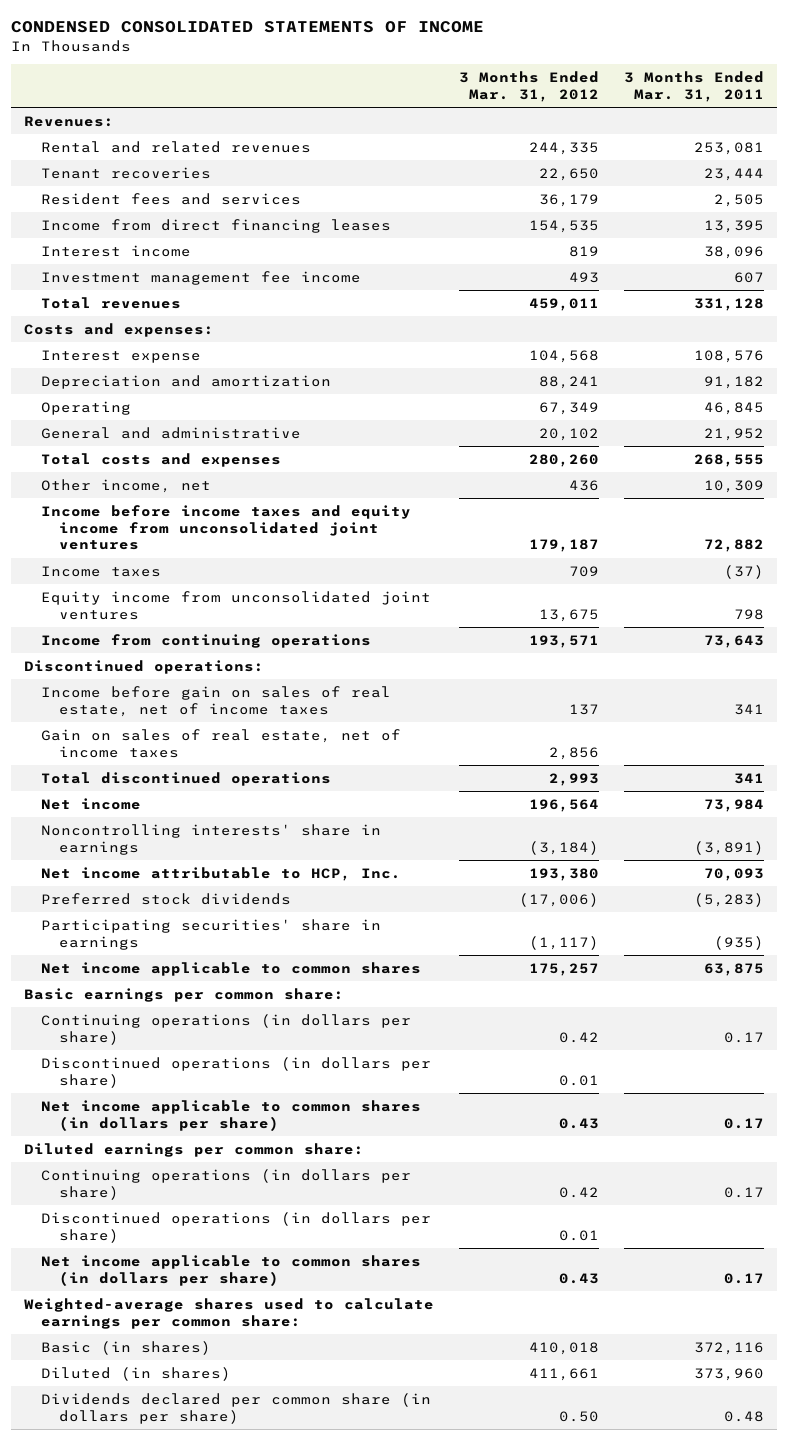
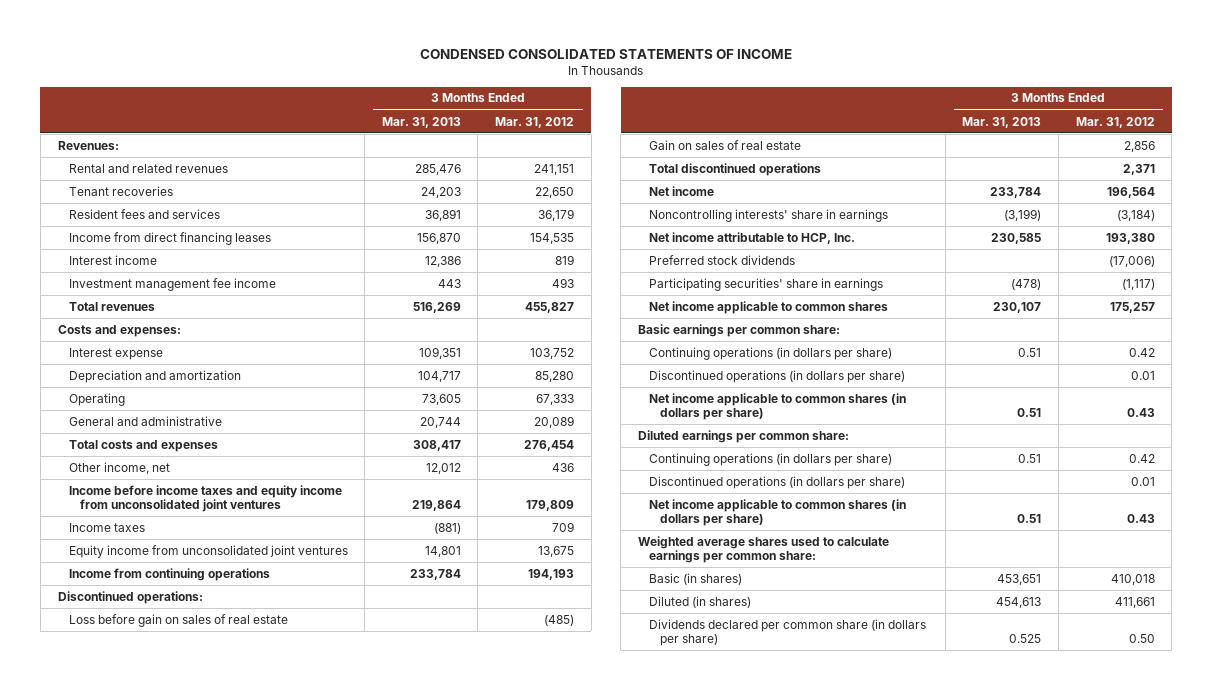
- | 3 Months Ended Mar. 31, 2012 | 3 Months Ended Mar. 31, 2011
+ | 3 Months Ended Mar. 31, 2013 | 3 Months Ended Mar. 31, 2012
- Rental and related revenues | 244,335 | 253,081
+ Rental and related revenues | 285,476 | 241,151
- Total revenues | 459,011 | 331,128
+ Total revenues | 516,269 | 455,827
- Interest expense | 104,568 | 108,576
- Depreciation and amortization | 88,241 | 91,182
- Operating | 67,349 | 46,845
- General and administrative | 20,102 | 21,952
- Total costs and expenses | 280,260 | 268,555
+ Interest expense | 109,351 | 103,752
+ Depreciation and amortization | 104,717 | 85,280
+ Operating | 73,605 | 67,333
+ General and administrative | 20,744 | 20,089
+ Total costs and expenses | 308,417 | 276,454
- Income before income taxes and equity income from unconsolidated joint ventures | 179,187 | 72,882
+ Income before income taxes and equity income from unconsolidated joint ventures | 219,864 | 179,809
- Income from continuing operations | 193,571 | 73,643
+ Income from continuing operations | 233,784 | 194,193
- Income before gain on sales of real estate, net of income taxes | 137 | 341
- Gain on sales of real estate, net of income taxes | 2,856 |
- Total discontinued operations | 2,993 | 341
+ Loss before gain on sales of real estate | | (485)
+ Gain on sales of real estate | | 2,856
+ Total discontinued operations | | 2,371
- Weighted-average shares used to calculate earnings per common share:
+ Weighted average shares used to calculate earnings per common share:

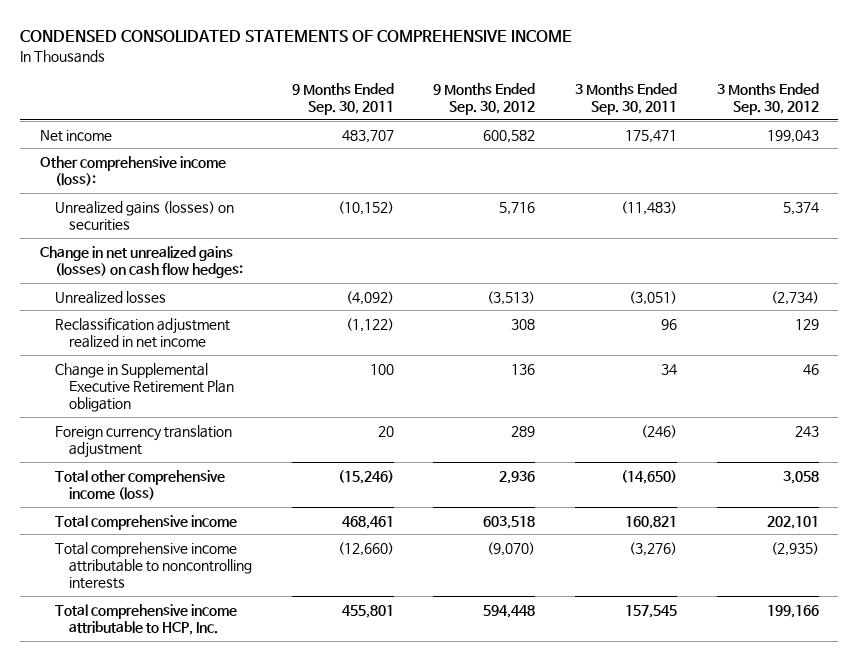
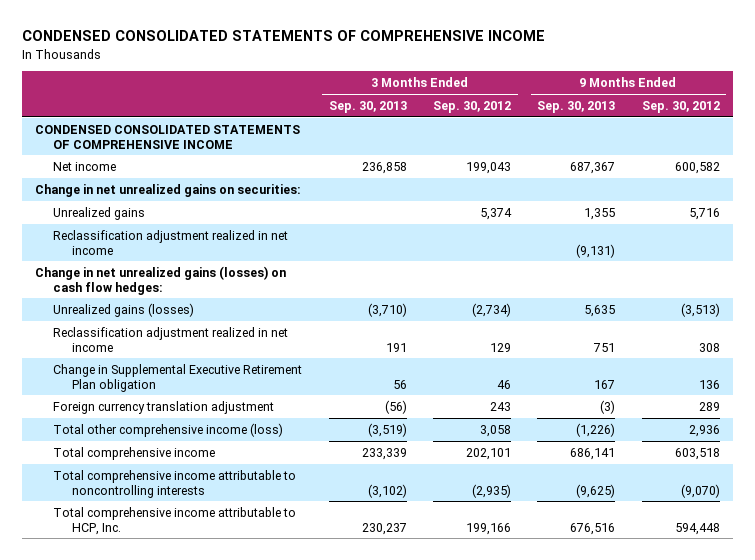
- | 9 Months Ended Sep. 30, 2011 | 9 Months Ended Sep. 30, 2012 | 3 Months Ended Sep. 30, 2011 | 3 Months Ended Sep. 30, 2012
+ | 3 Months Ended Sep. 30, 2013 | 3 Months Ended Sep. 30, 2012 | 9 Months Ended Sep. 30, 2013 | 9 Months Ended Sep. 30, 2012
+ CONDENSED CONSOLIDATED STATEMENTS OF COMPREHENSIVE INCOME
- Other comprehensive income (loss):
- Unrealized gains (losses) on securities | (10,152) | 5,716 | (11,483) | 5,374
+ Change in net unrealized gains on securities:
+ Unrealized gains | | 5,374 | 1,355 | 5,716
+ Reclassification adjustment realized in net income | | | (9,131) |
- Unrealized losses | (4,092) | (3,513) | (3,051) | (2,734)
+ Unrealized gains (losses) | (3,710) | (2,734) | 5,635 | (3,513)

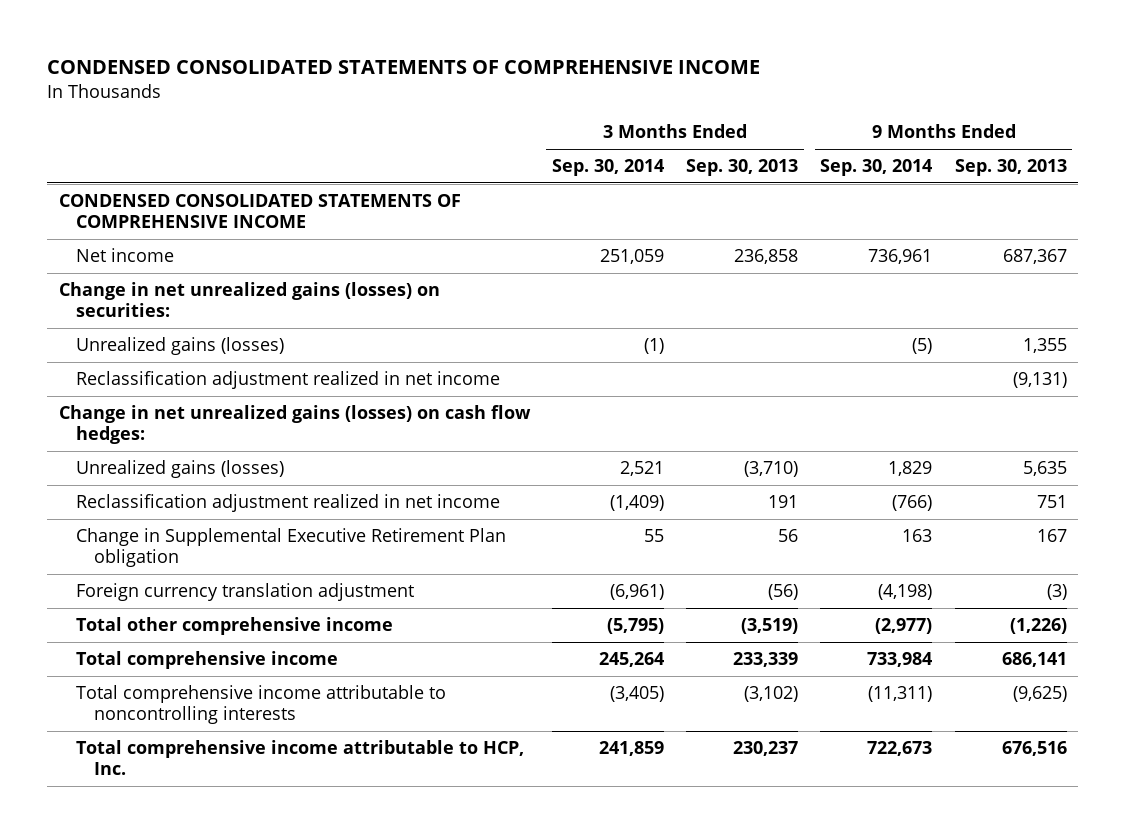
- | 3 Months Ended Sep. 30, 2013 | 3 Months Ended Sep. 30, 2012 | 9 Months Ended Sep. 30, 2013 | 9 Months Ended Sep. 30, 2012
+ | 3 Months Ended Sep. 30, 2014 | 3 Months Ended Sep. 30, 2013 | 9 Months Ended Sep. 30, 2014 | 9 Months Ended Sep. 30, 2013
- Change in net unrealized gains on securities:
- Unrealized gains | | 5,374 | 1,355 | 5,716
+ Change in net unrealized gains (losses) on securities:
+ Unrealized gains (losses) | (1) | | (5) | 1,355
- Total other comprehensive income (loss) | (3,519) | 3,058 | (1,226) | 2,936
+ Total other comprehensive income | (5,795) | (3,519) | (2,977) | (1,226)

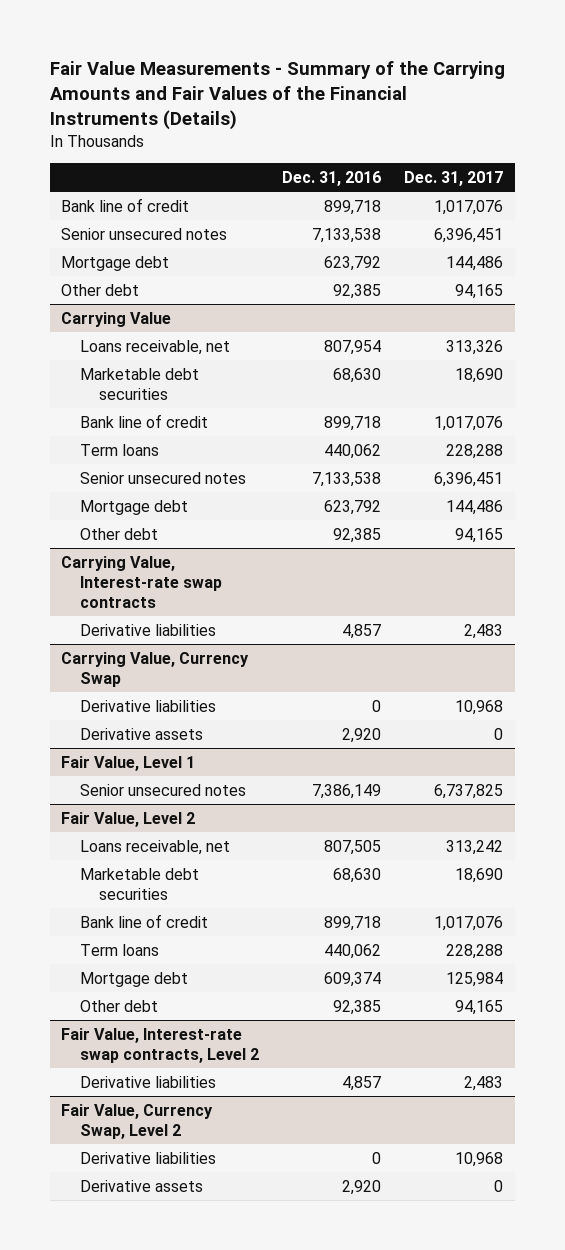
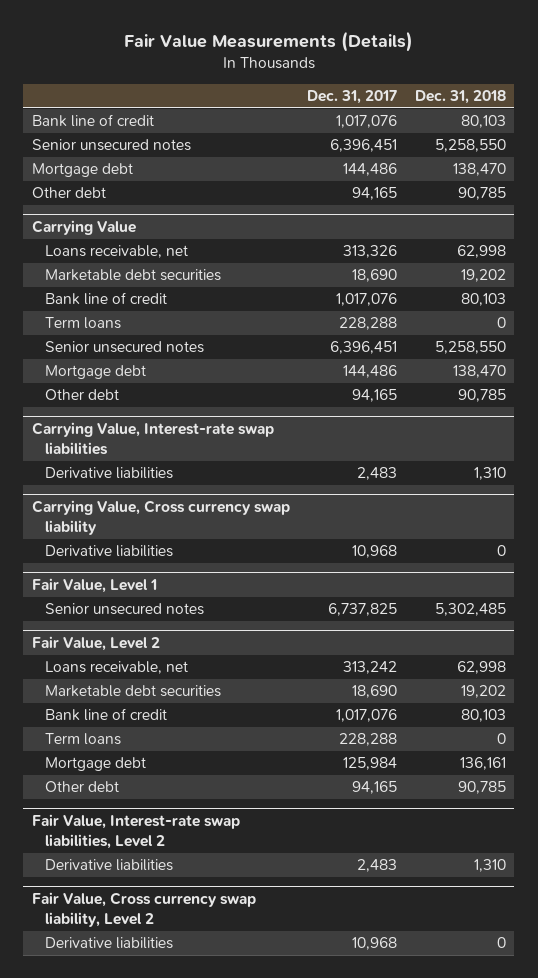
- Fair Value Measurements - Summary of the Carrying Amounts and Fair Values of the Financial Instruments (Details)
+ Fair Value Measurements (Details)
- | Dec. 31, 2016 | Dec. 31, 2017
+ | Dec. 31, 2017 | Dec. 31, 2018
- Carrying Value, Interest-rate swap contracts
+ Carrying Value, Interest-rate swap liabilities
- Carrying Value, Currency Swap
+ Carrying Value, Cross currency swap liability
- Derivative assets | 2,920 | 0
- Fair Value, Interest-rate swap contracts, Level 2
+ Fair Value, Interest-rate swap liabilities, Level 2
- Fair Value, Currency Swap, Level 2
+ Fair Value, Cross currency swap liability, Level 2
- Derivative assets | 2,920 | 0

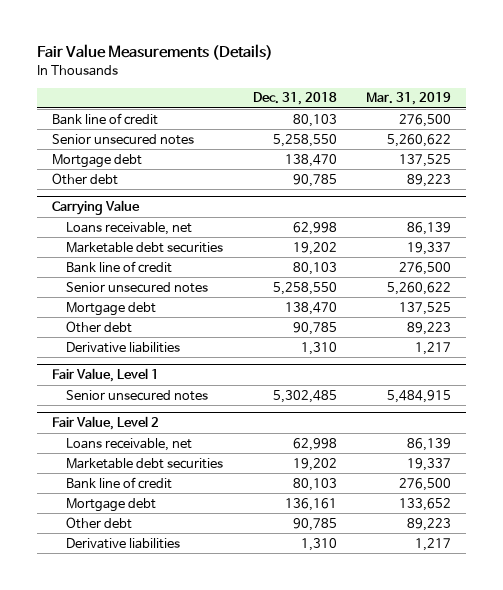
- | Dec. 31, 2017 | Dec. 31, 2018
+ | Dec. 31, 2018 | Mar. 31, 2019
@ Carrying Value
- Term loans | 228,288 | 0
- Carrying Value, Interest-rate swap liabilities
- Carrying Value, Cross currency swap liability
- Derivative liabilities | 10,968 | 0
@ Fair Value, Level 2
- Term loans | 228,288 | 0
- Fair Value, Interest-rate swap liabilities, Level 2
- Fair Value, Cross currency swap liability, Level 2
- Derivative liabilities | 10,968 | 0

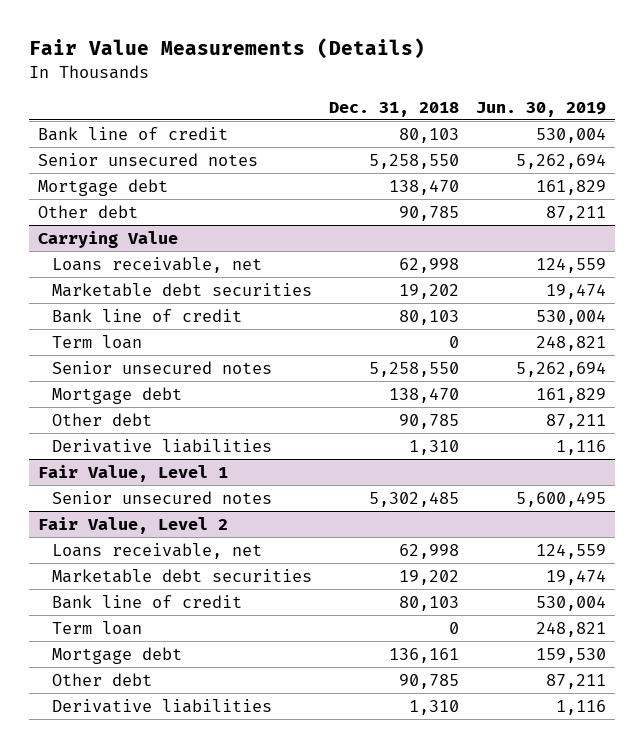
- | Dec. 31, 2018 | Mar. 31, 2019
+ | Dec. 31, 2018 | Jun. 30, 2019
@ Carrying Value
+ Term loan | 0 | 248,821
@ Fair Value, Level 2
+ Term loan | 0 | 248,821

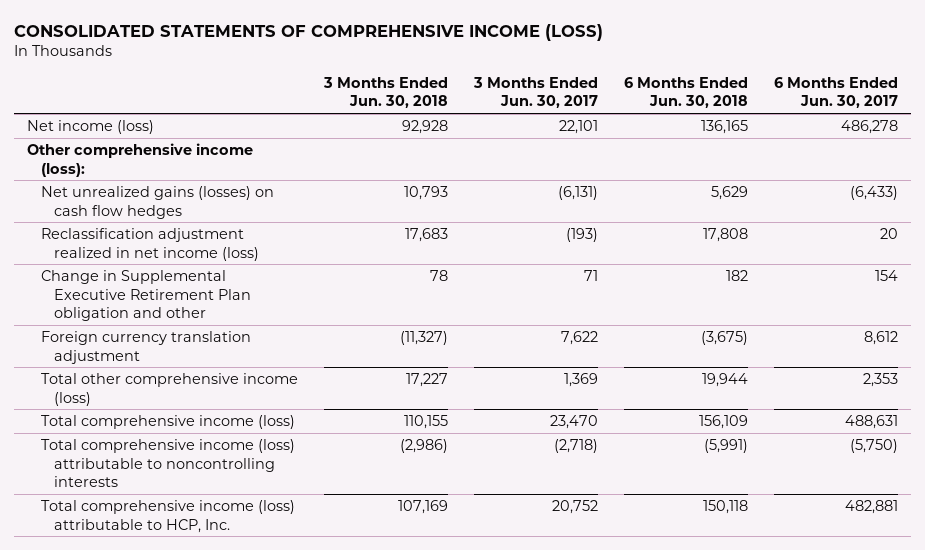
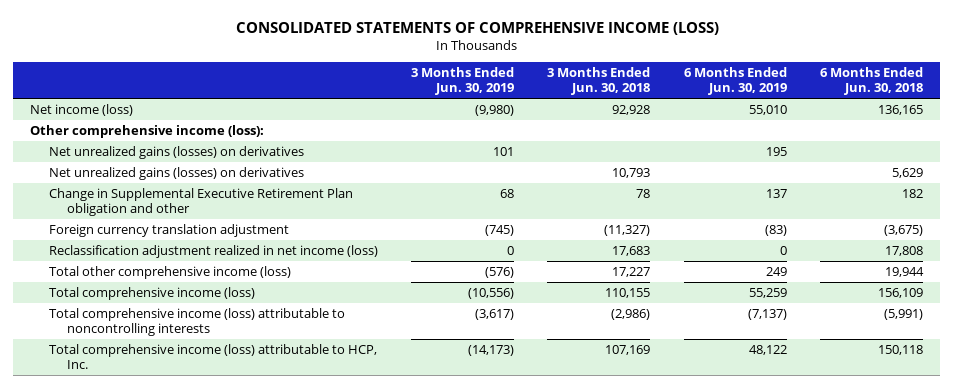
- | 3 Months Ended Jun. 30, 2018 | 3 Months Ended Jun. 30, 2017 | 6 Months Ended Jun. 30, 2018 | 6 Months Ended Jun. 30, 2017
+ | 3 Months Ended Jun. 30, 2019 | 3 Months Ended Jun. 30, 2018 | 6 Months Ended Jun. 30, 2019 | 6 Months Ended Jun. 30, 2018
- Net unrealized gains (losses) on cash flow hedges | 10,793 | (6,131) | 5,629 | (6,433)
+ Net unrealized gains (losses) on derivatives | 101 | | 195 |
+ Net unrealized gains (losses) on derivatives | | 10,793 | | 5,629
moved down: Reclassification adjustment realized in net income (loss) | 0 | 17,683 | 0 | 17,808

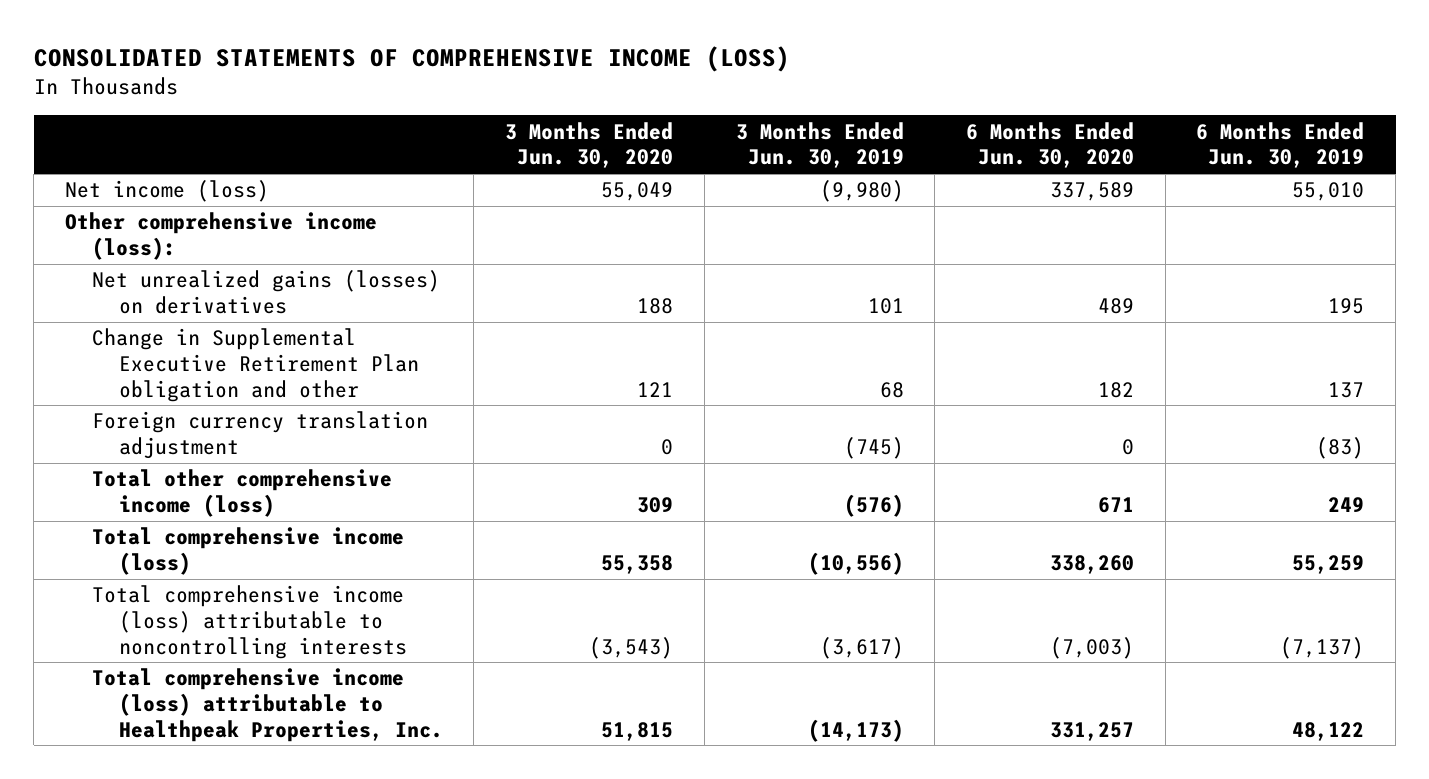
- | 3 Months Ended Jun. 30, 2019 | 3 Months Ended Jun. 30, 2018 | 6 Months Ended Jun. 30, 2019 | 6 Months Ended Jun. 30, 2018
+ | 3 Months Ended Jun. 30, 2020 | 3 Months Ended Jun. 30, 2019 | 6 Months Ended Jun. 30, 2020 | 6 Months Ended Jun. 30, 2019
- Net unrealized gains (losses) on derivatives | | 10,793 | | 5,629
- Reclassification adjustment realized in net income (loss) | 0 | 17,683 | 0 | 17,808
- Total comprehensive income (loss) attributable to HCP, Inc. | (14,173) | 107,169 | 48,122 | 150,118
+ Total comprehensive income (loss) attributable to Healthpeak Properties, Inc. | 51,815 | (14,173) | 331,257 | 48,122

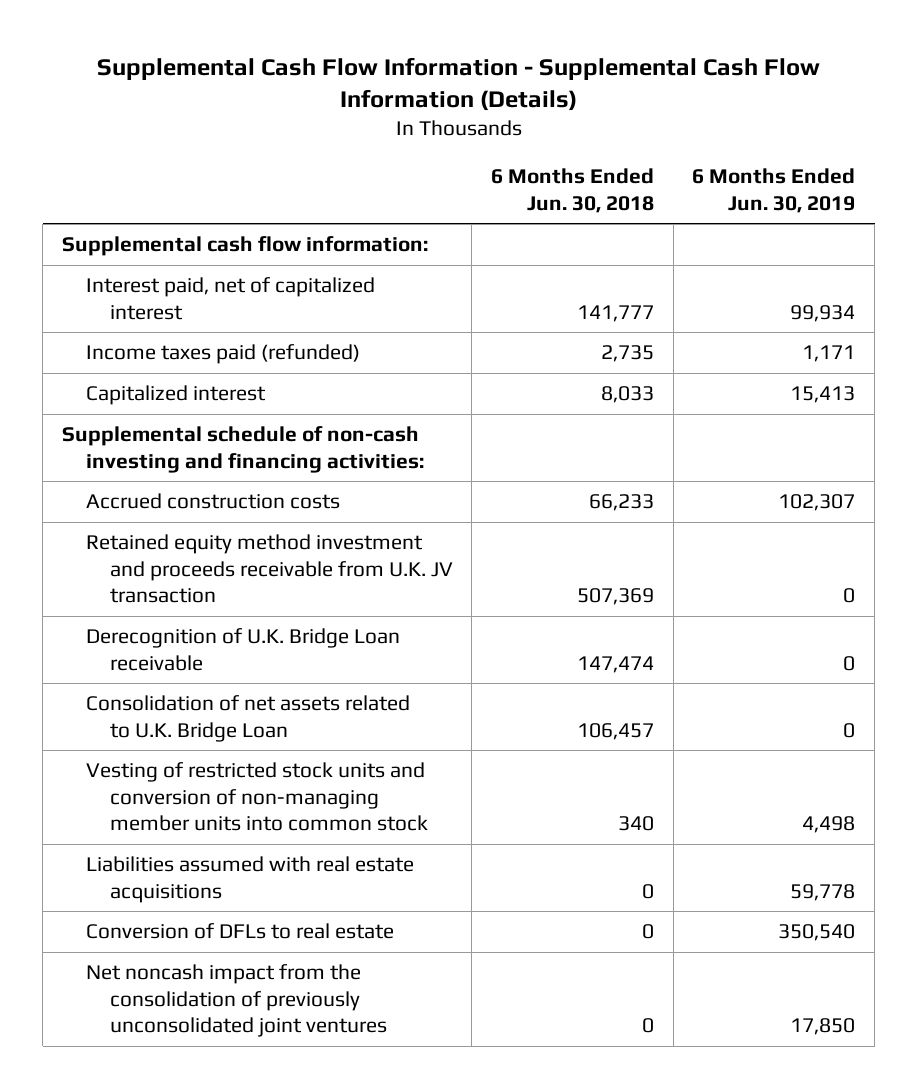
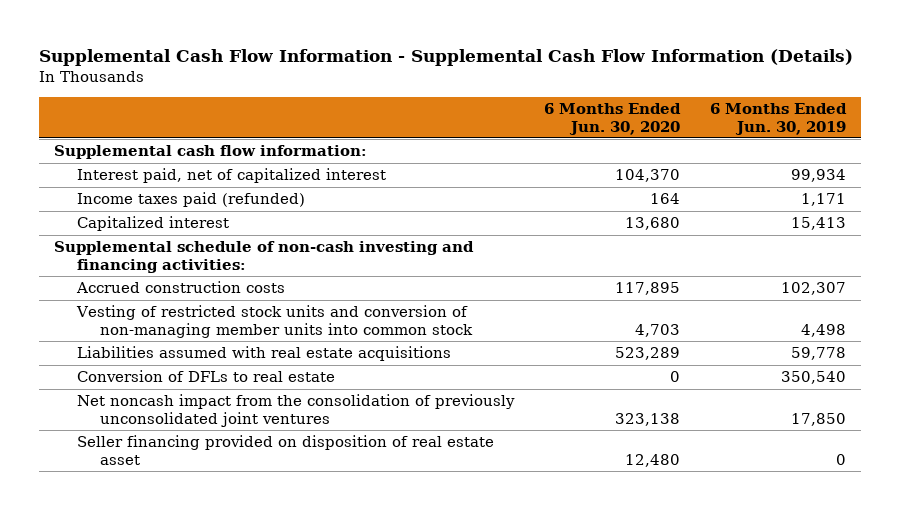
- | 6 Months Ended Jun. 30, 2018 | 6 Months Ended Jun. 30, 2019
+ | 6 Months Ended Jun. 30, 2020 | 6 Months Ended Jun. 30, 2019
- Retained equity method investment and proceeds receivable from U.K. JV transaction | 507,369 | 0
- Derecognition of U.K. Bridge Loan receivable | 147,474 | 0
- Consolidation of net assets related to U.K. Bridge Loan | 106,457 | 0
+ Seller financing provided on disposition of real estate asset | 12,480 | 0

